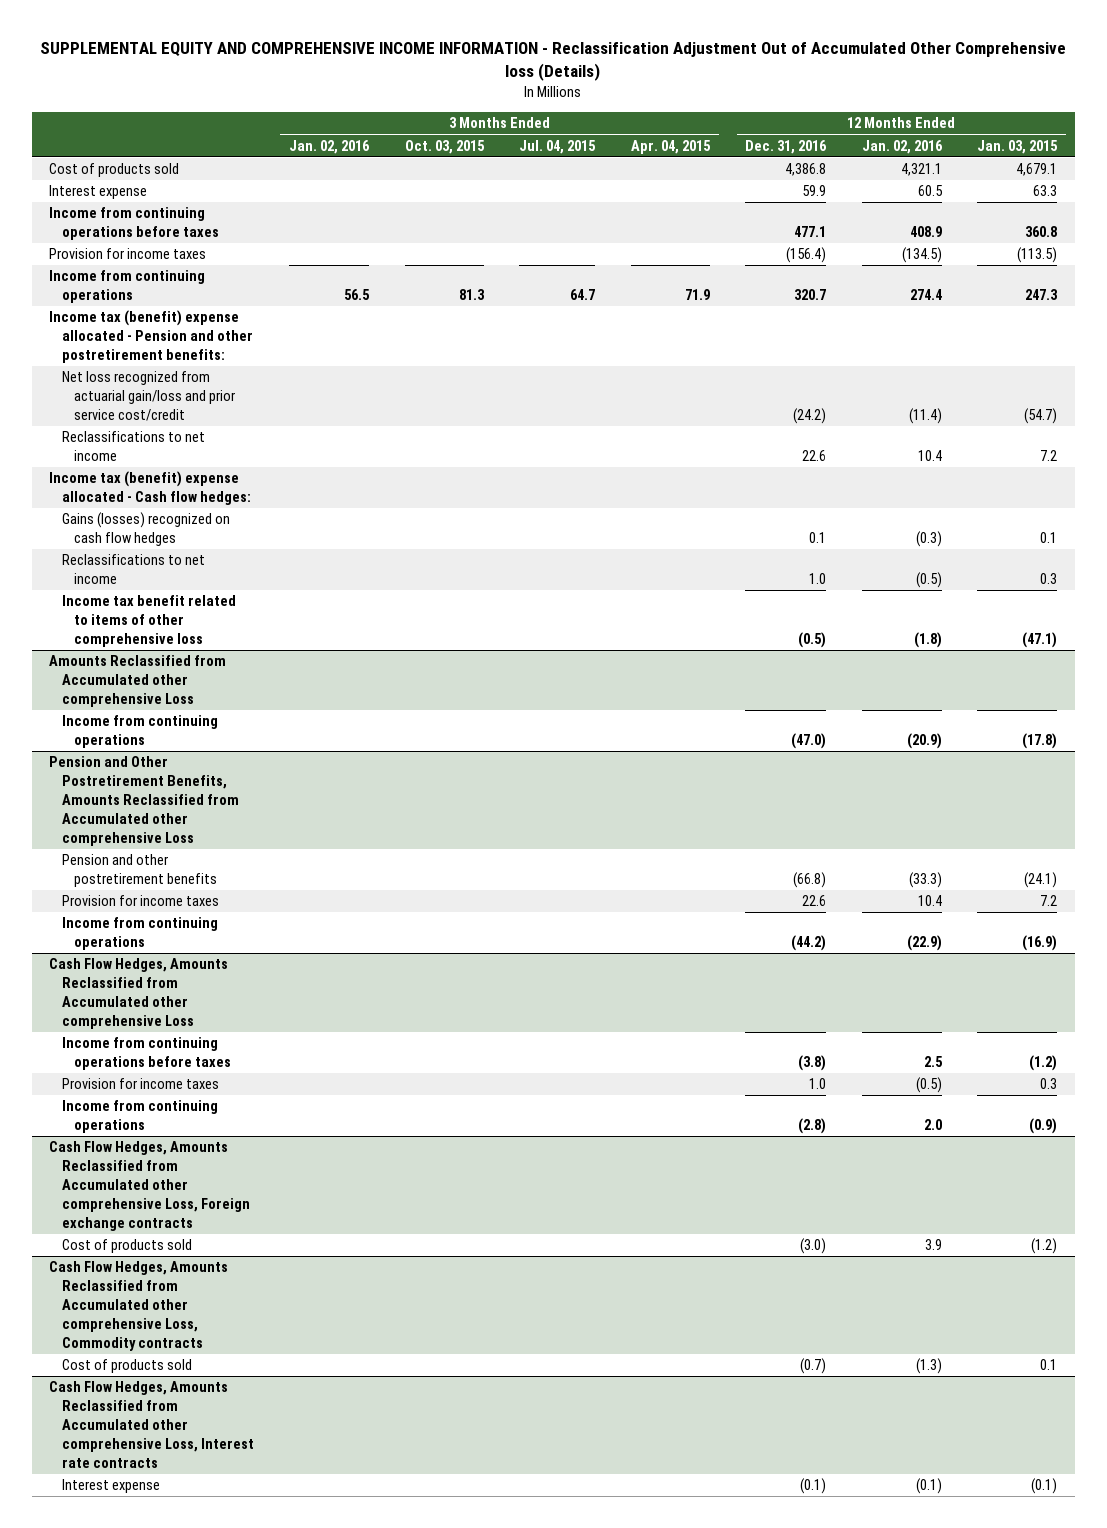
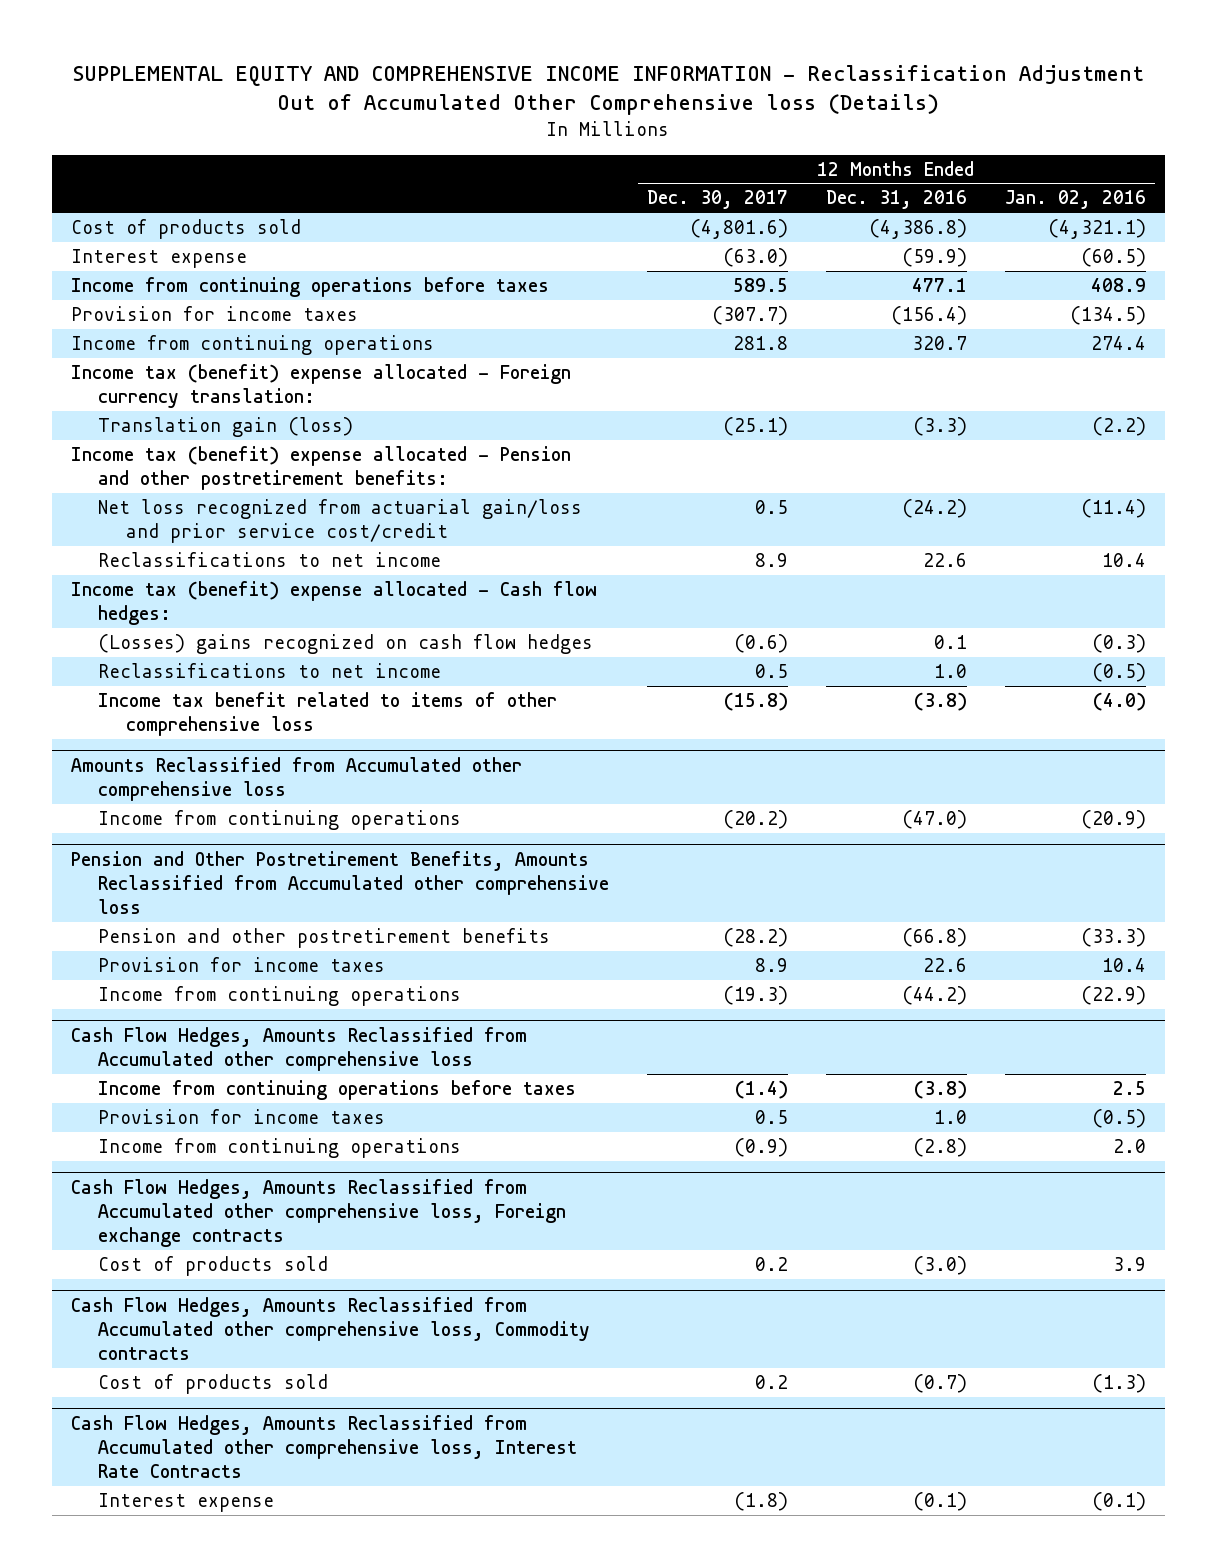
- | 3 Months Ended Jan. 02, 2016 | 3 Months Ended Oct. 03, 2015 | 3 Months Ended Jul. 04, 2015 | 3 Months Ended Apr. 04, 2015 | 12 Months Ended Dec. 31, 2016 | 12 Months Ended Jan. 02, 2016 | 12 Months Ended Jan. 03, 2015
+ | 12 Months Ended Dec. 30, 2017 | 12 Months Ended Dec. 31, 2016 | 12 Months Ended Jan. 02, 2016
- Cost of products sold | | | | | 4,386.8 | 4,321.1 | 4,679.1
- Interest expense | | | | | 59.9 | 60.5 | 63.3
+ Cost of products sold | (4,801.6) | (4,386.8) | (4,321.1)
+ Interest expense | (63.0) | (59.9) | (60.5)
+ Income tax (benefit) expense allocated - Foreign currency translation:
+ Translation gain (loss) | (25.1) | (3.3) | (2.2)
- Gains (losses) recognized on cash flow hedges | | | | | 0.1 | (0.3) | 0.1
+ (Losses) gains recognized on cash flow hedges | (0.6) | 0.1 | (0.3)
- Income tax benefit related to items of other comprehensive loss | | | | | (0.5) | (1.8) | (47.1)
- Amounts Reclassified from Accumulated other comprehensive Loss
+ Income tax benefit related to items of other comprehensive loss | (15.8) | (3.8) | (4.0)
+ Amounts Reclassified from Accumulated other comprehensive loss
- Pension and Other Postretirement Benefits, Amounts Reclassified from Accumulated other comprehensive Loss
+ Pension and Other Postretirement Benefits, Amounts Reclassified from Accumulated other comprehensive loss
- Cash Flow Hedges, Amounts Reclassified from Accumulated other comprehensive Loss
+ Cash Flow Hedges, Amounts Reclassified from Accumulated other comprehensive loss
- Cash Flow Hedges, Amounts Reclassified from Accumulated other comprehensive Loss, Foreign exchange contracts
+ Cash Flow Hedges, Amounts Reclassified from Accumulated other comprehensive loss, Foreign exchange contracts
- Cash Flow Hedges, Amounts Reclassified from Accumulated other comprehensive Loss, Commodity contracts
+ Cash Flow Hedges, Amounts Reclassified from Accumulated other comprehensive loss, Commodity contracts
- Cash Flow Hedges, Amounts Reclassified from Accumulated other comprehensive Loss, Interest rate contracts
+ Cash Flow Hedges, Amounts Reclassified from Accumulated other comprehensive loss, Interest Rate Contracts

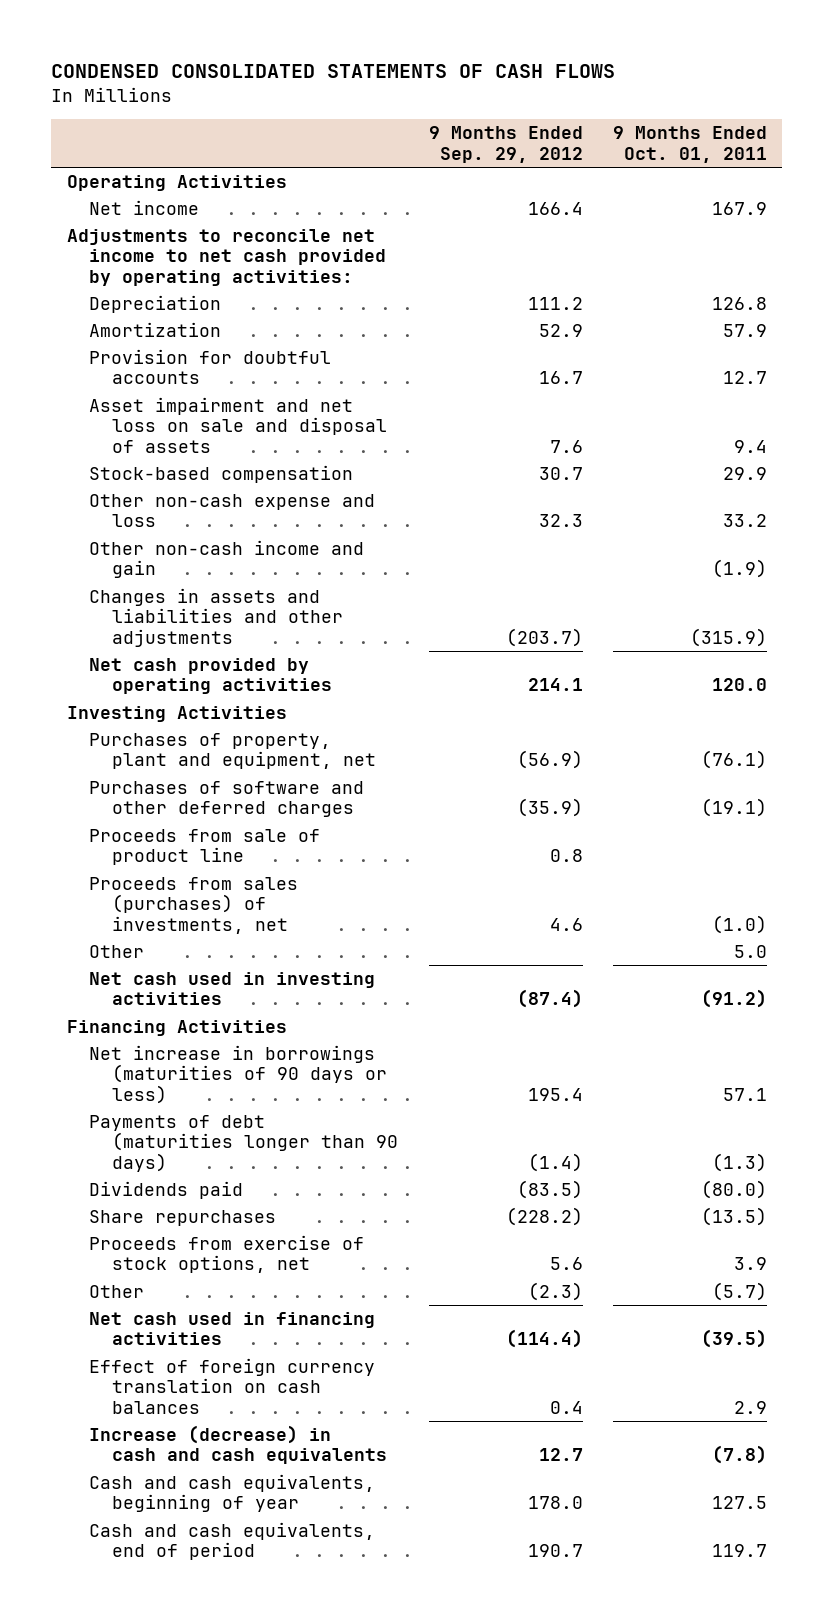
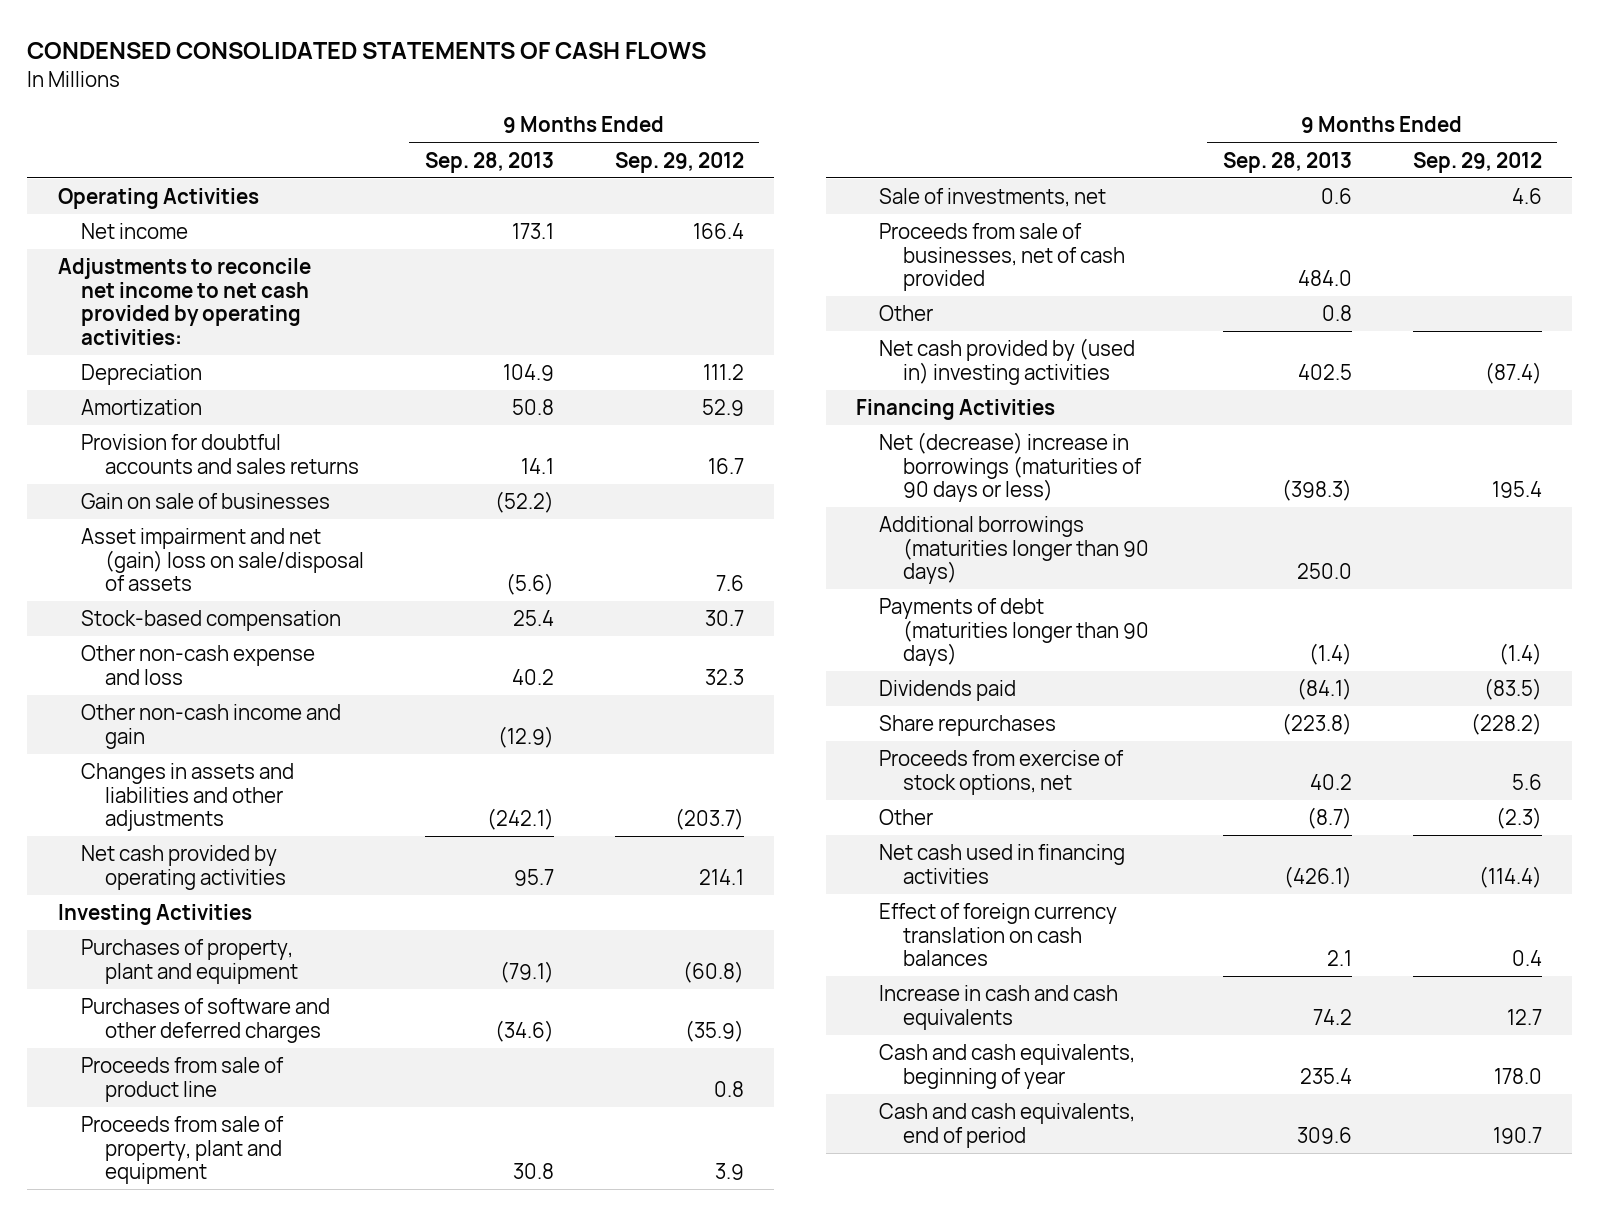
- | 9 Months Ended Sep. 29, 2012 | 9 Months Ended Oct. 01, 2011
+ | 9 Months Ended Sep. 28, 2013 | 9 Months Ended Sep. 29, 2012
- Provision for doubtful accounts | 16.7 | 12.7
- Asset impairment and net loss on sale and disposal of assets | 7.6 | 9.4
+ Provision for doubtful accounts and sales returns | 14.1 | 16.7
+ Gain on sale of businesses | (52.2) |
+ Asset impairment and net (gain) loss on sale/disposal of assets | (5.6) | 7.6
- Purchases of property, plant and equipment, net | (56.9) | (76.1)
+ Purchases of property, plant and equipment | (79.1) | (60.8)
- Proceeds from sales (purchases) of investments, net | 4.6 | (1.0)
+ Proceeds from sale of property, plant and equipment | 30.8 | 3.9
+ Sale of investments, net | 0.6 | 4.6
+ Proceeds from sale of businesses, net of cash provided | 484.0 |
- Net cash used in investing activities | (87.4) | (91.2)
+ Net cash provided by (used in) investing activities | 402.5 | (87.4)
- Net increase in borrowings (maturities of 90 days or less) | 195.4 | 57.1
+ Net (decrease) increase in borrowings (maturities of 90 days or less) | (398.3) | 195.4
+ Additional borrowings (maturities longer than 90 days) | 250.0 |
- Increase (decrease) in cash and cash equivalents | 12.7 | (7.8)
+ Increase in cash and cash equivalents | 74.2 | 12.7

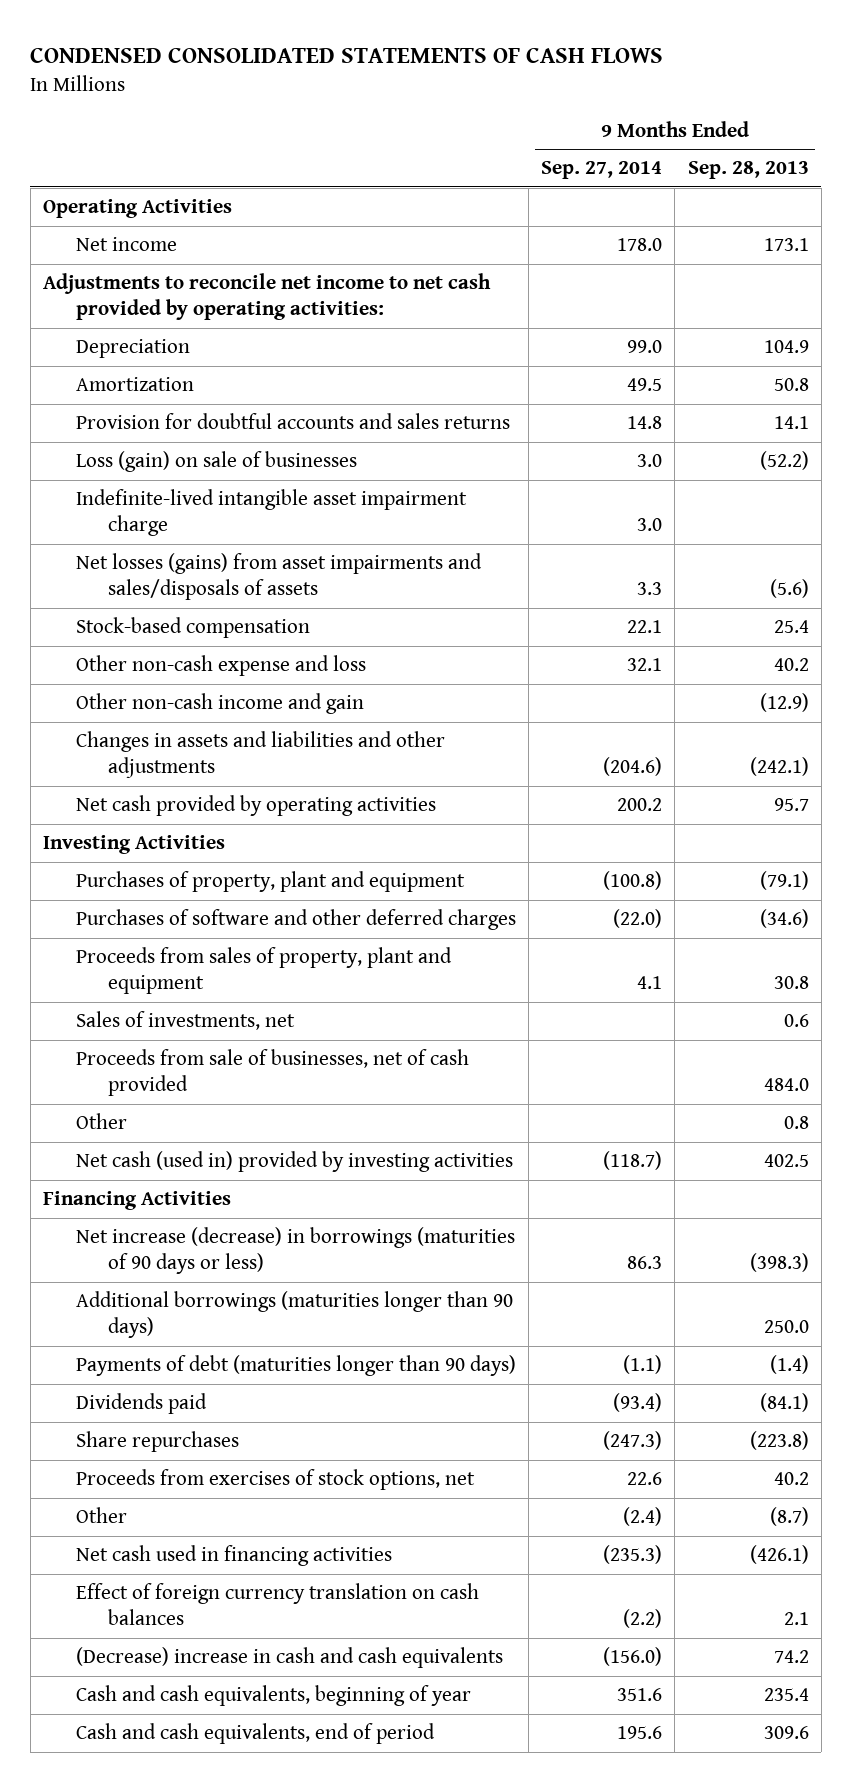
- | 9 Months Ended Sep. 28, 2013 | 9 Months Ended Sep. 29, 2012
+ | 9 Months Ended Sep. 27, 2014 | 9 Months Ended Sep. 28, 2013
- Gain on sale of businesses | (52.2) |
- Asset impairment and net (gain) loss on sale/disposal of assets | (5.6) | 7.6
+ Loss (gain) on sale of businesses | 3.0 | (52.2)
+ Indefinite-lived intangible asset impairment charge | 3.0 |
+ Net losses (gains) from asset impairments and sales/disposals of assets | 3.3 | (5.6)
- Proceeds from sale of product line | | 0.8
- Proceeds from sale of property, plant and equipment | 30.8 | 3.9
- Sale of investments, net | 0.6 | 4.6
+ Proceeds from sales of property, plant and equipment | 4.1 | 30.8
+ Sales of investments, net | | 0.6
- Net cash provided by (used in) investing activities | 402.5 | (87.4)
+ Net cash (used in) provided by investing activities | (118.7) | 402.5
- Net (decrease) increase in borrowings (maturities of 90 days or less) | (398.3) | 195.4
+ Net increase (decrease) in borrowings (maturities of 90 days or less) | 86.3 | (398.3)
- Proceeds from exercise of stock options, net | 40.2 | 5.6
+ Proceeds from exercises of stock options, net | 22.6 | 40.2
- Increase in cash and cash equivalents | 74.2 | 12.7
+ (Decrease) increase in cash and cash equivalents | (156.0) | 74.2

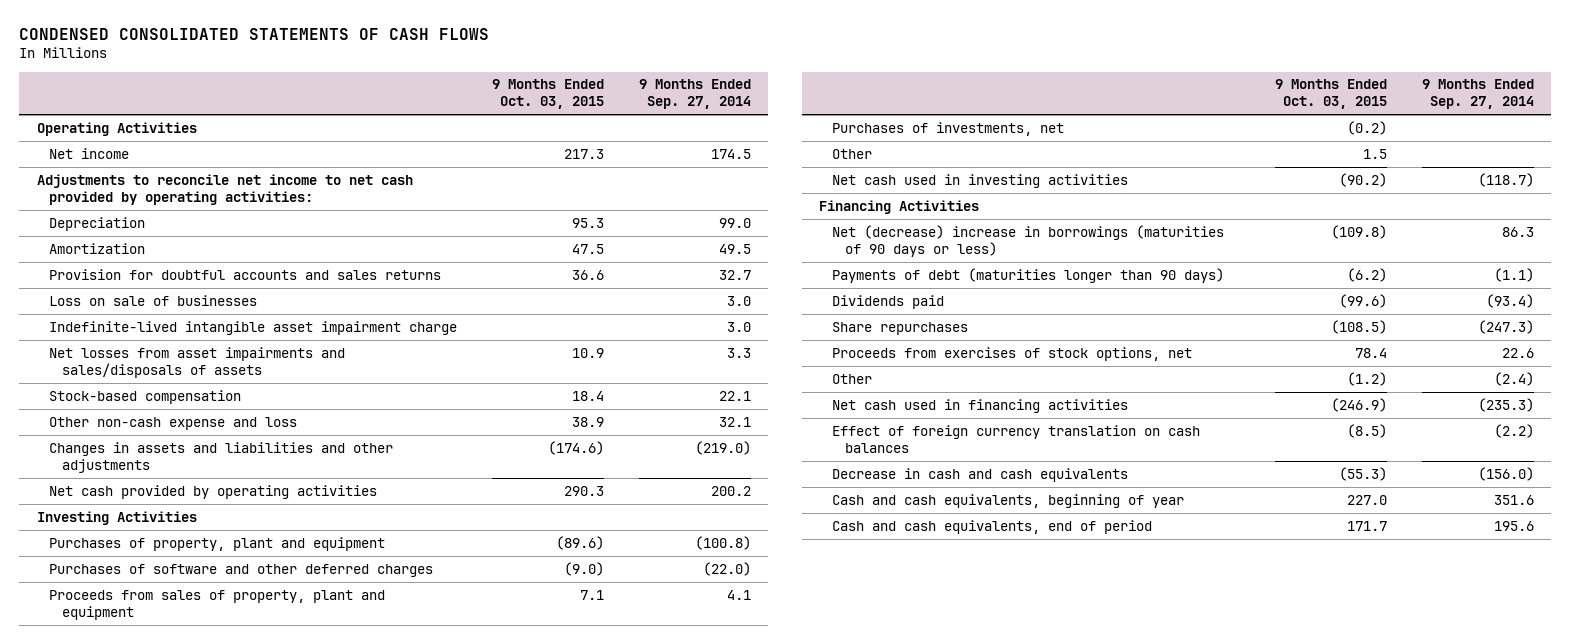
- | 9 Months Ended Sep. 27, 2014 | 9 Months Ended Sep. 28, 2013
+ | 9 Months Ended Oct. 03, 2015 | 9 Months Ended Sep. 27, 2014
- Net income | 178.0 | 173.1
+ Net income | 217.3 | 174.5
- Provision for doubtful accounts and sales returns | 14.8 | 14.1
- Loss (gain) on sale of businesses | 3.0 | (52.2)
+ Provision for doubtful accounts and sales returns | 36.6 | 32.7
+ Loss on sale of businesses | | 3.0
- Net losses (gains) from asset impairments and sales/disposals of assets | 3.3 | (5.6)
+ Net losses from asset impairments and sales/disposals of assets | 10.9 | 3.3
- Other non-cash income and gain | | (12.9)
- Changes in assets and liabilities and other adjustments | (204.6) | (242.1)
+ Changes in assets and liabilities and other adjustments | (174.6) | (219.0)
- Sales of investments, net | | 0.6
- Proceeds from sale of businesses, net of cash provided | | 484.0
+ Purchases of investments, net | (0.2) |
- Net cash (used in) provided by investing activities | (118.7) | 402.5
+ Net cash used in investing activities | (90.2) | (118.7)
- Net increase (decrease) in borrowings (maturities of 90 days or less) | 86.3 | (398.3)
- Additional borrowings (maturities longer than 90 days) | | 250.0
+ Net (decrease) increase in borrowings (maturities of 90 days or less) | (109.8) | 86.3
- (Decrease) increase in cash and cash equivalents | (156.0) | 74.2
+ Decrease in cash and cash equivalents | (55.3) | (156.0)

